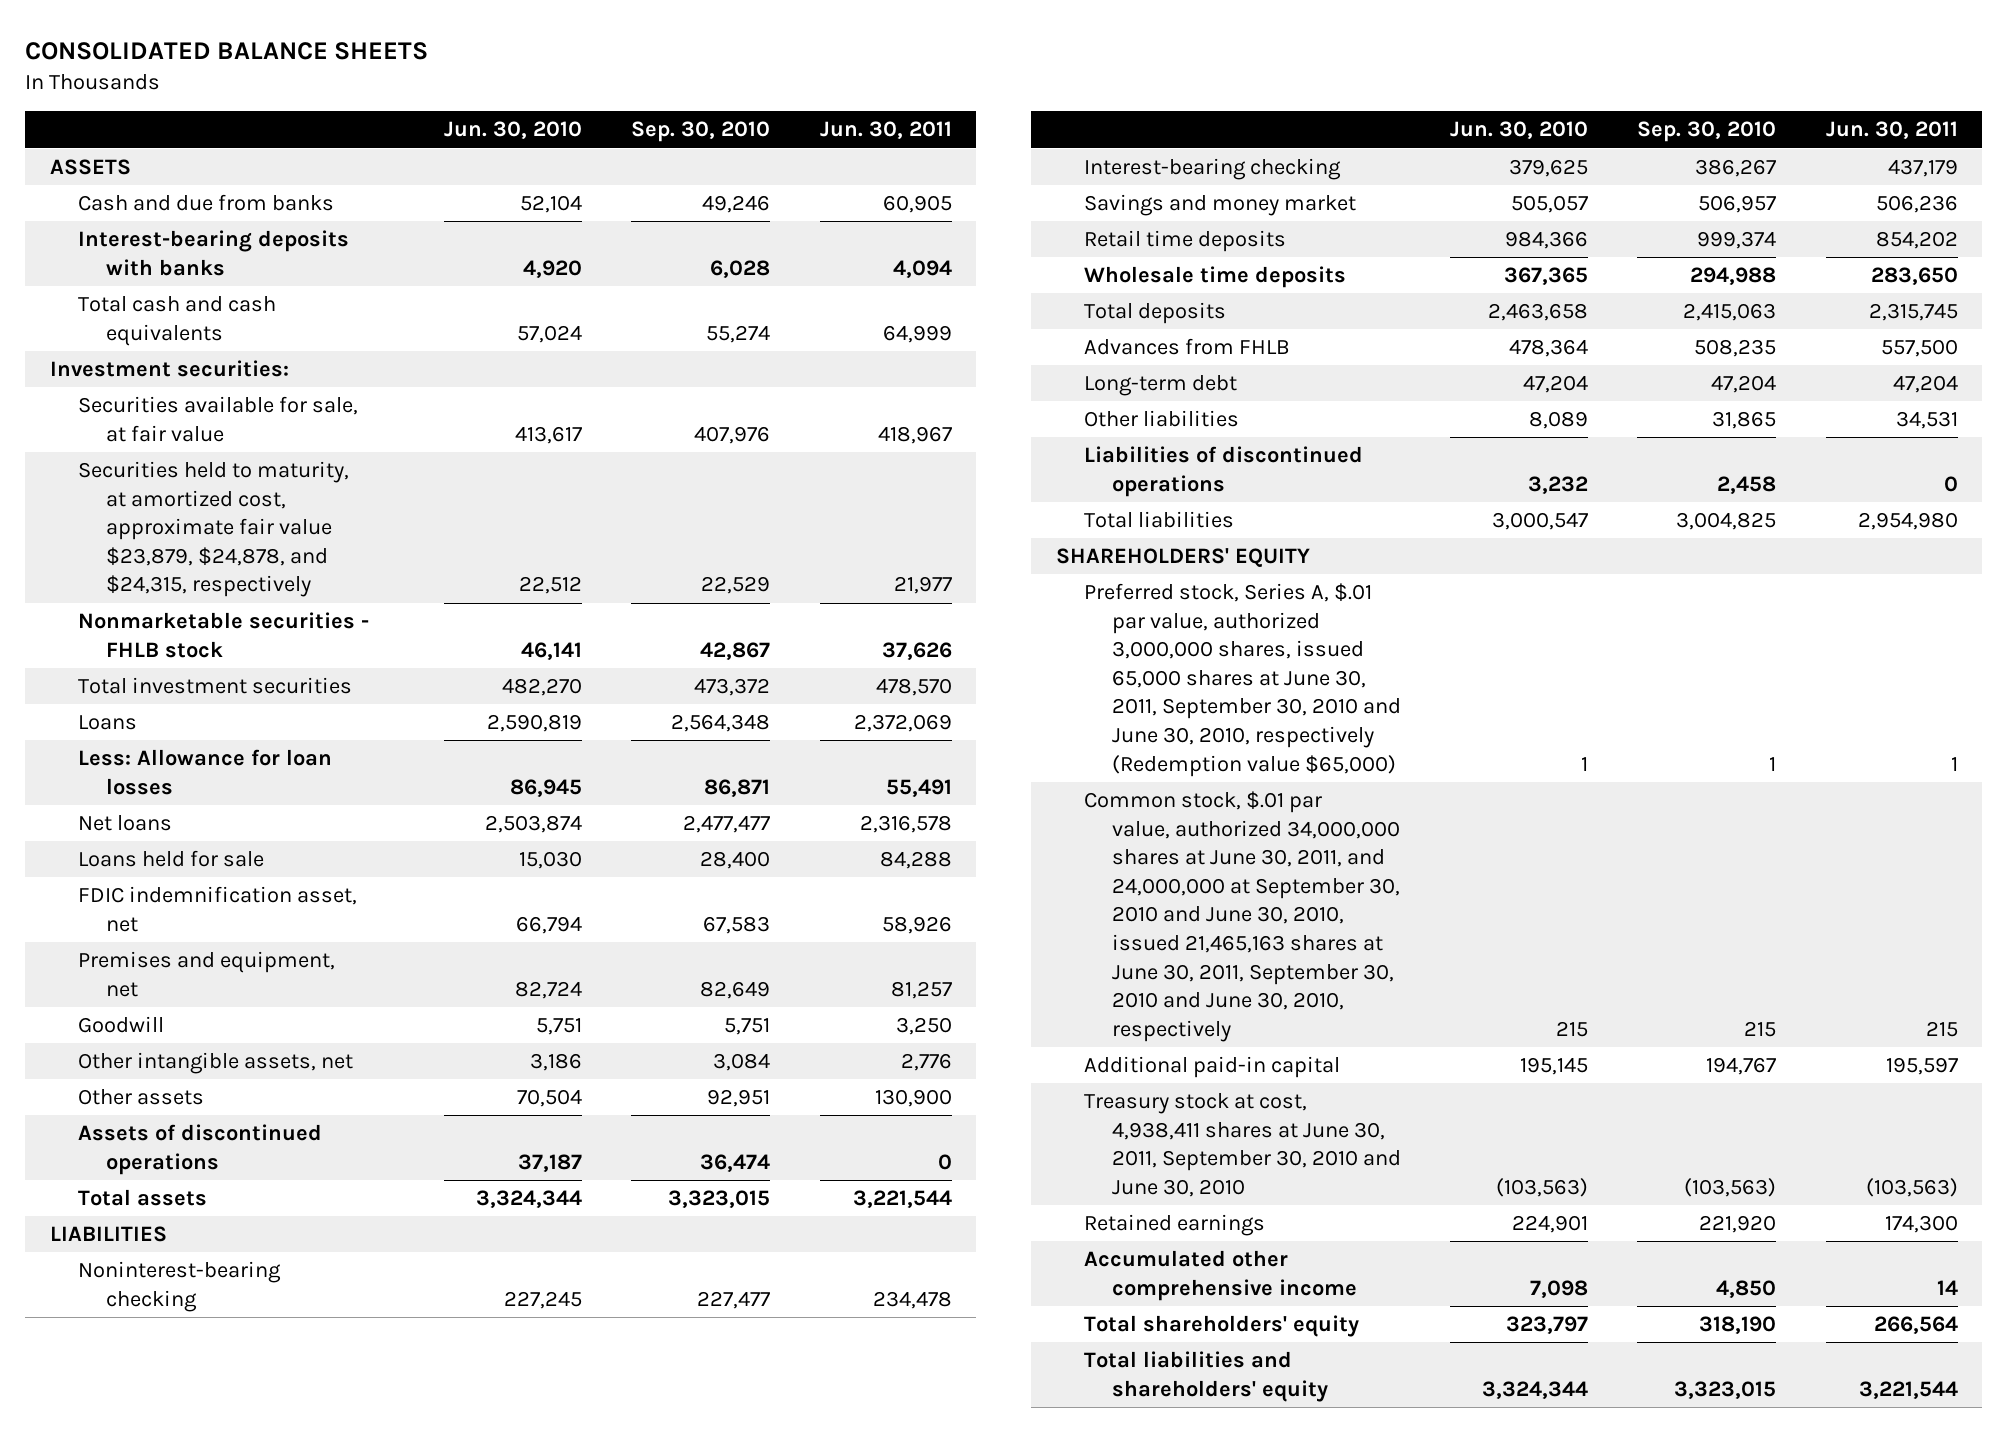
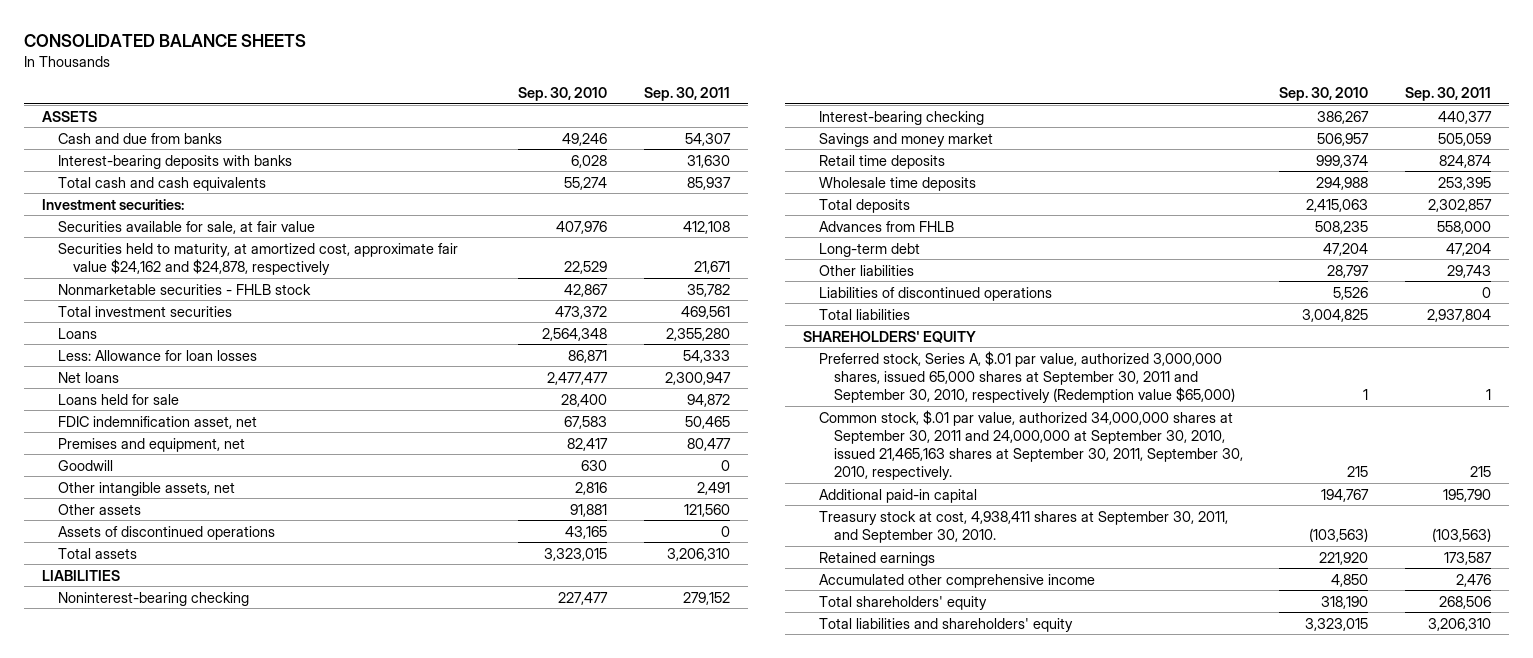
- | Jun. 30, 2010 | Sep. 30, 2010 | Jun. 30, 2011
+ | Sep. 30, 2010 | Sep. 30, 2011
- Securities held to maturity, at amortized cost, approximate fair value $23,879, $24,878, and $24,315, respectively | 22,512 | 22,529 | 21,977
+ Securities held to maturity, at amortized cost, approximate fair value $24,162 and $24,878, respectively | 22,529 | 21,671
- Premises and equipment, net | 82,724 | 82,649 | 81,257
- Goodwill | 5,751 | 5,751 | 3,250
- Other intangible assets, net | 3,186 | 3,084 | 2,776
- Other assets | 70,504 | 92,951 | 130,900
- Assets of discontinued operations | 37,187 | 36,474 | 0
+ Premises and equipment, net | 82,417 | 80,477
+ Goodwill | 630 | 0
+ Other intangible assets, net | 2,816 | 2,491
+ Other assets | 91,881 | 121,560
+ Assets of discontinued operations | 43,165 | 0
- Other liabilities | 8,089 | 31,865 | 34,531
- Liabilities of discontinued operations | 3,232 | 2,458 | 0
+ Other liabilities | 28,797 | 29,743
+ Liabilities of discontinued operations | 5,526 | 0
- Preferred stock, Series A, $.01 par value, authorized 3,000,000 shares, issued 65,000 shares at June 30, 2011, September 30, 2010 and June 30, 2010, respectively (Redemption value $65,000) | 1 | 1 | 1
- Common stock, $.01 par value, authorized 34,000,000 shares at June 30, 2011, and 24,000,000 at September 30, 2010 and June 30, 2010, issued 21,465,163 shares at June 30, 2011, September 30, 2010 and June 30, 2010, respectively | 215 | 215 | 215
+ Preferred stock, Series A, $.01 par value, authorized 3,000,000 shares, issued 65,000 shares at September 30, 2011 and September 30, 2010, respectively (Redemption value $65,000) | 1 | 1
+ Common stock, $.01 par value, authorized 34,000,000 shares at September 30, 2011 and 24,000,000 at September 30, 2010, issued 21,465,163 shares at September 30, 2011, September 30, 2010, respectively. | 215 | 215
- Treasury stock at cost, 4,938,411 shares at June 30, 2011, September 30, 2010 and June 30, 2010 | (103,563) | (103,563) | (103,563)
+ Treasury stock at cost, 4,938,411 shares at September 30, 2011, and September 30, 2010. | (103,563) | (103,563)

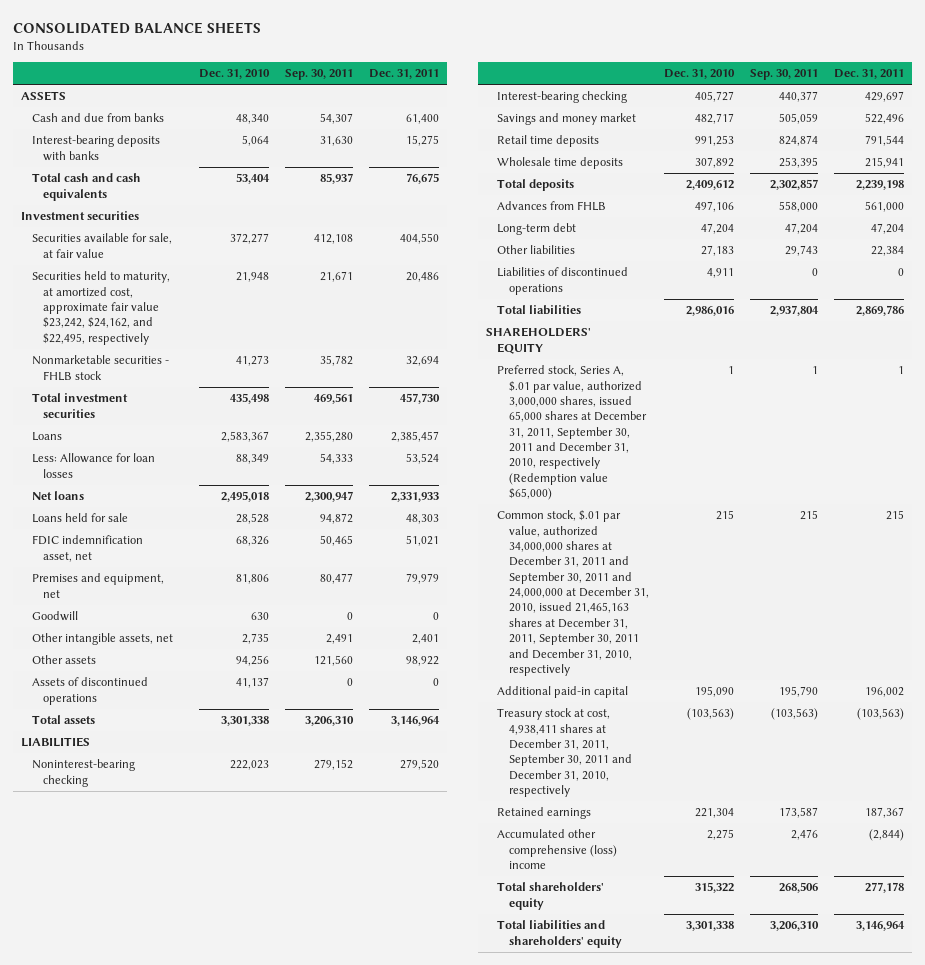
- | Sep. 30, 2010 | Sep. 30, 2011
+ | Dec. 31, 2010 | Sep. 30, 2011 | Dec. 31, 2011
- Investment securities:
+ Investment securities
- Securities held to maturity, at amortized cost, approximate fair value $24,162 and $24,878, respectively | 22,529 | 21,671
+ Securities held to maturity, at amortized cost, approximate fair value $23,242, $24,162, and $22,495, respectively | 21,948 | 21,671 | 20,486
- Preferred stock, Series A, $.01 par value, authorized 3,000,000 shares, issued 65,000 shares at September 30, 2011 and September 30, 2010, respectively (Redemption value $65,000) | 1 | 1
- Common stock, $.01 par value, authorized 34,000,000 shares at September 30, 2011 and 24,000,000 at September 30, 2010, issued 21,465,163 shares at September 30, 2011, September 30, 2010, respectively. | 215 | 215
+ Preferred stock, Series A, $.01 par value, authorized 3,000,000 shares, issued 65,000 shares at December 31, 2011, September 30, 2011 and December 31, 2010, respectively (Redemption value $65,000) | 1 | 1 | 1
+ Common stock, $.01 par value, authorized 34,000,000 shares at December 31, 2011 and September 30, 2011 and 24,000,000 at December 31, 2010, issued 21,465,163 shares at December 31, 2011, September 30, 2011 and December 31, 2010, respectively | 215 | 215 | 215
- Treasury stock at cost, 4,938,411 shares at September 30, 2011, and September 30, 2010. | (103,563) | (103,563)
+ Treasury stock at cost, 4,938,411 shares at December 31, 2011, September 30, 2011 and December 31, 2010, respectively | (103,563) | (103,563) | (103,563)
- Accumulated other comprehensive income | 4,850 | 2,476
+ Accumulated other comprehensive (loss) income | 2,275 | 2,476 | (2,844)

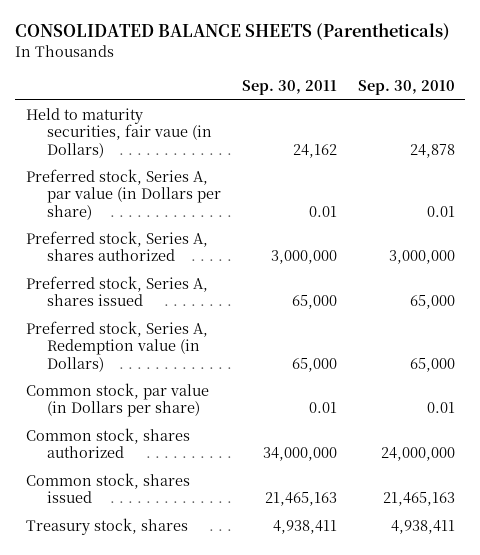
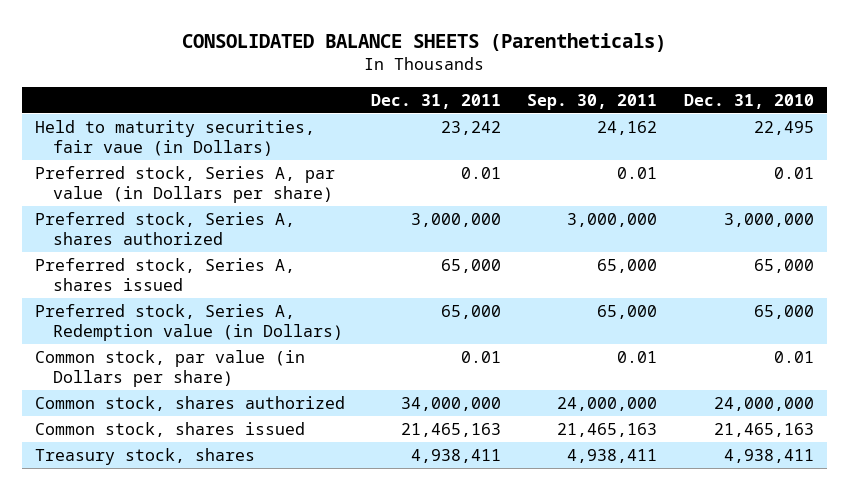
- | Sep. 30, 2011 | Sep. 30, 2010
+ | Dec. 31, 2011 | Sep. 30, 2011 | Dec. 31, 2010
- Common stock, shares authorized | 34,000,000 | 24,000,000
+ Common stock, shares authorized | 34,000,000 | 24,000,000 | 24,000,000

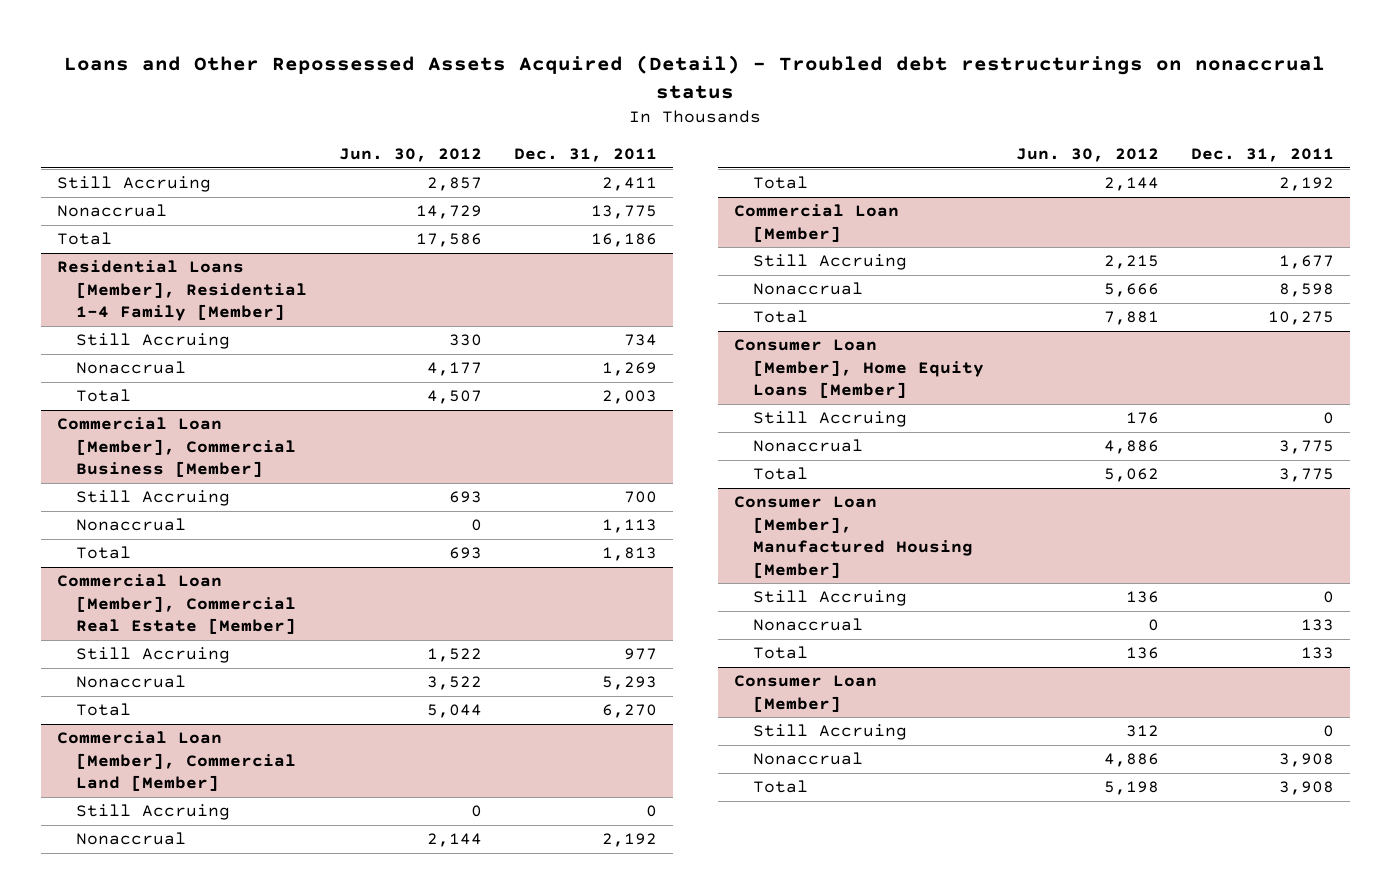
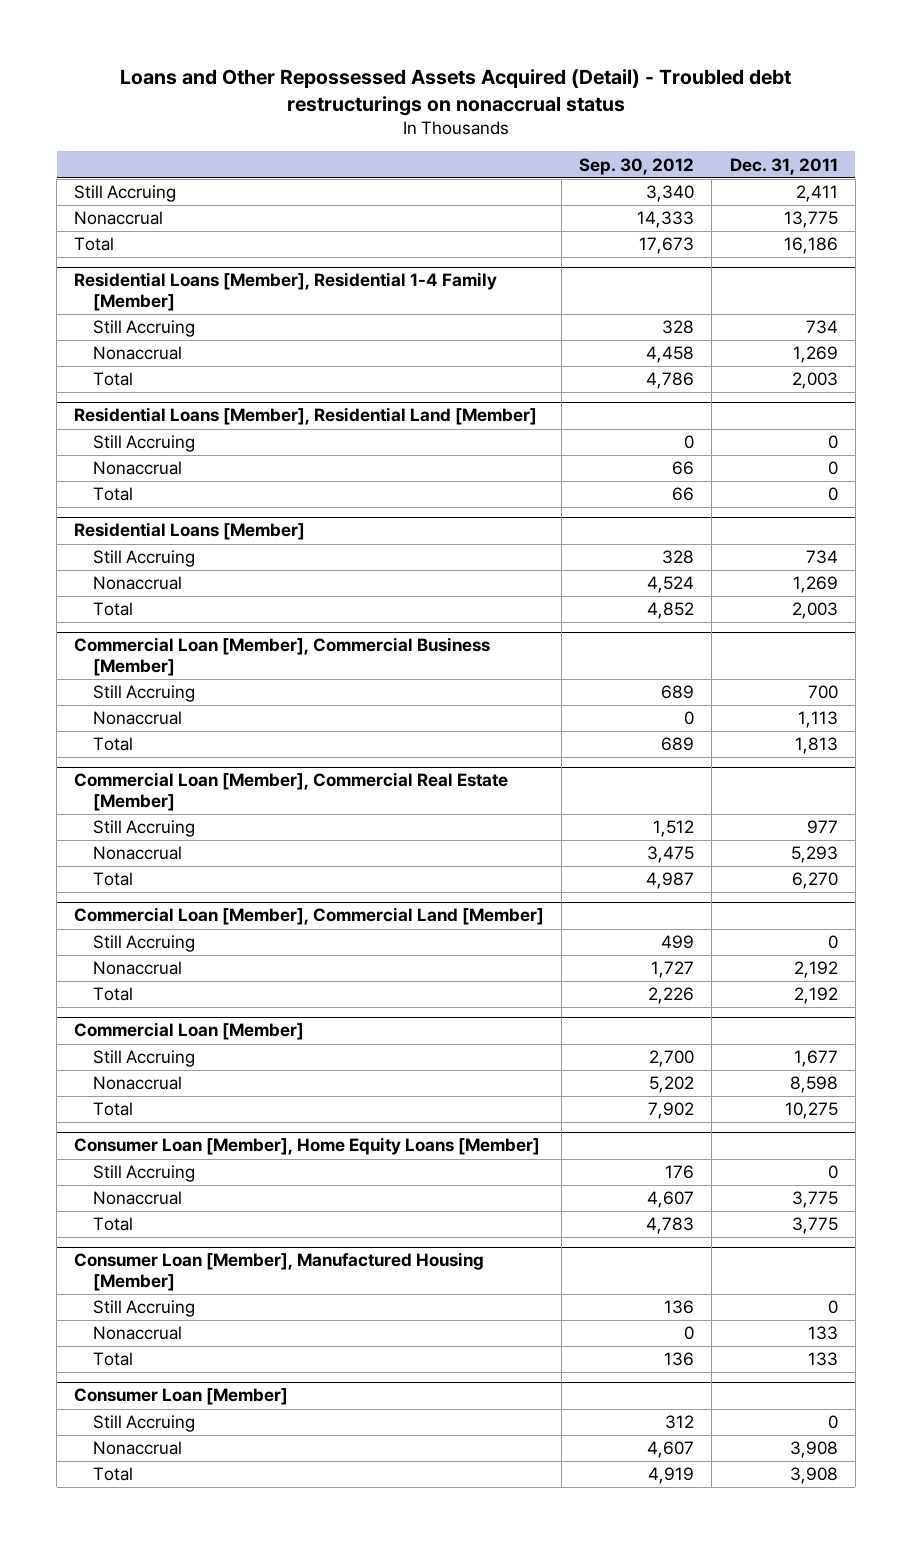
- | Jun. 30, 2012 | Dec. 31, 2011
+ | Sep. 30, 2012 | Dec. 31, 2011
+ Residential Loans [Member], Residential Land [Member]
+ Still Accruing | 0 | 0
+ Nonaccrual | 66 | 0
+ Total | 66 | 0
+ Residential Loans [Member]
+ Still Accruing | 328 | 734
+ Nonaccrual | 4,524 | 1,269
+ Total | 4,852 | 2,003

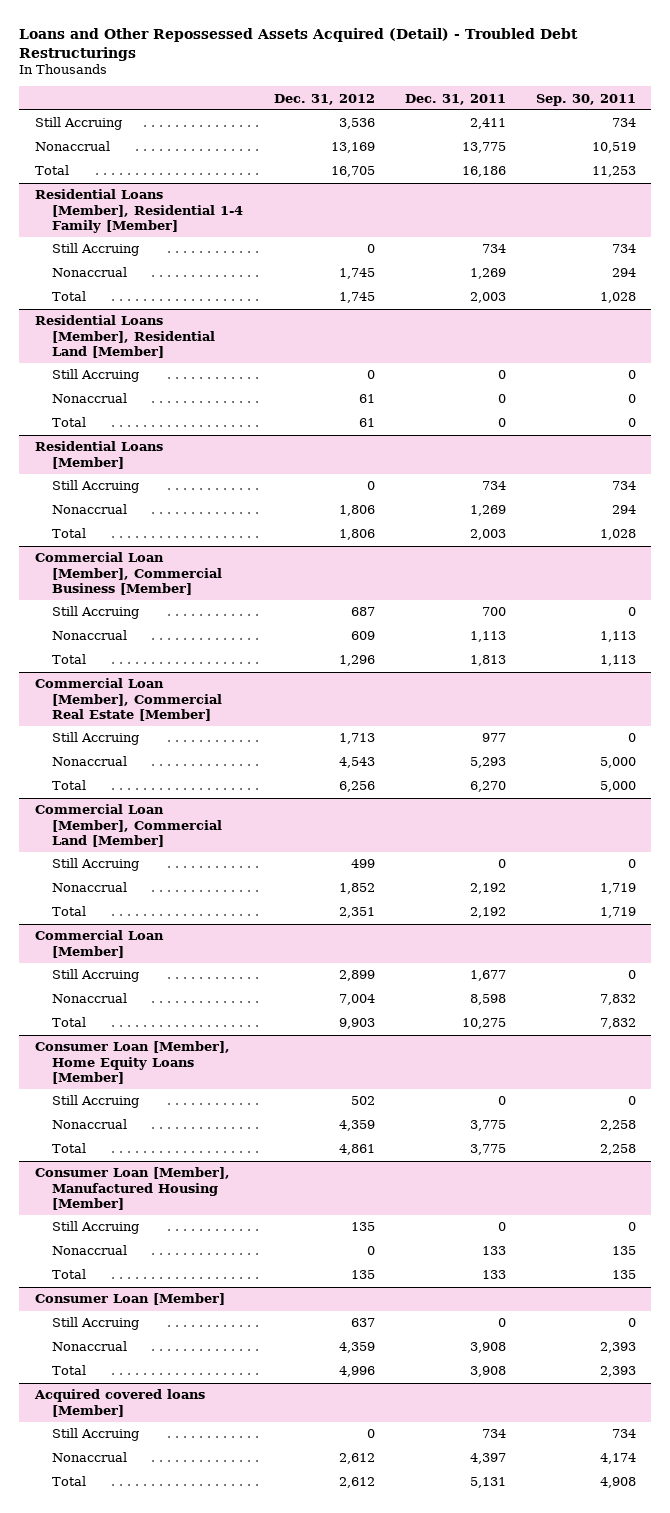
- Loans and Other Repossessed Assets Acquired (Detail) - Troubled debt restructurings on nonaccrual status
+ Loans and Other Repossessed Assets Acquired (Detail) - Troubled Debt Restructurings
- | Sep. 30, 2012 | Dec. 31, 2011
+ | Dec. 31, 2012 | Dec. 31, 2011 | Sep. 30, 2011
+ Acquired covered loans [Member]
+ Still Accruing | 0 | 734 | 734
+ Nonaccrual | 2,612 | 4,397 | 4,174
+ Total | 2,612 | 5,131 | 4,908

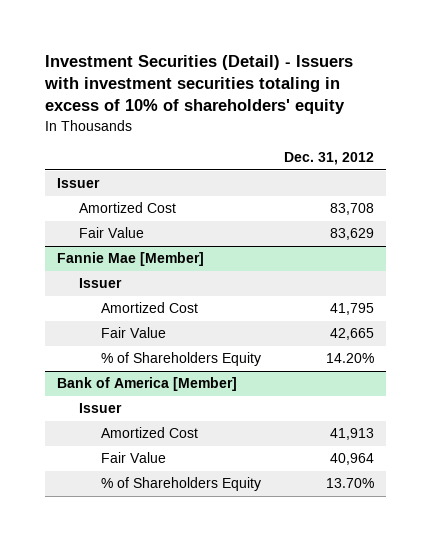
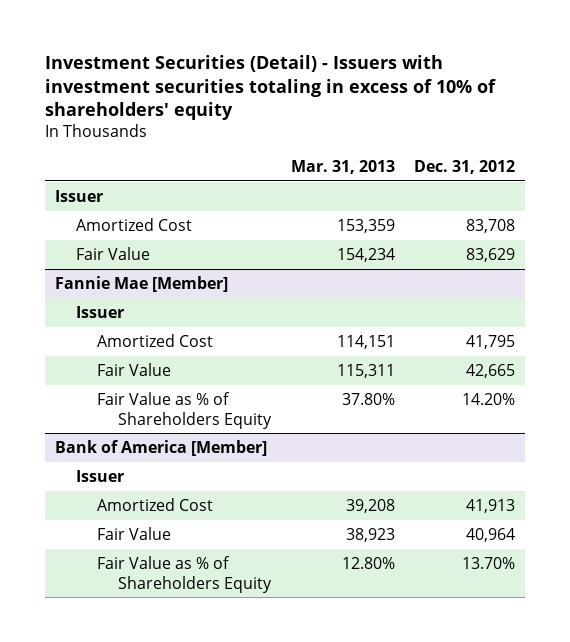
- | Dec. 31, 2012
+ | Mar. 31, 2013 | Dec. 31, 2012
@ Fannie Mae [Member]
- % of Shareholders Equity | 14.20%
+ Fair Value as % of Shareholders Equity | 37.80% | 14.20%
@ Bank of America [Member]
- % of Shareholders Equity | 13.70%
+ Fair Value as % of Shareholders Equity | 12.80% | 13.70%

